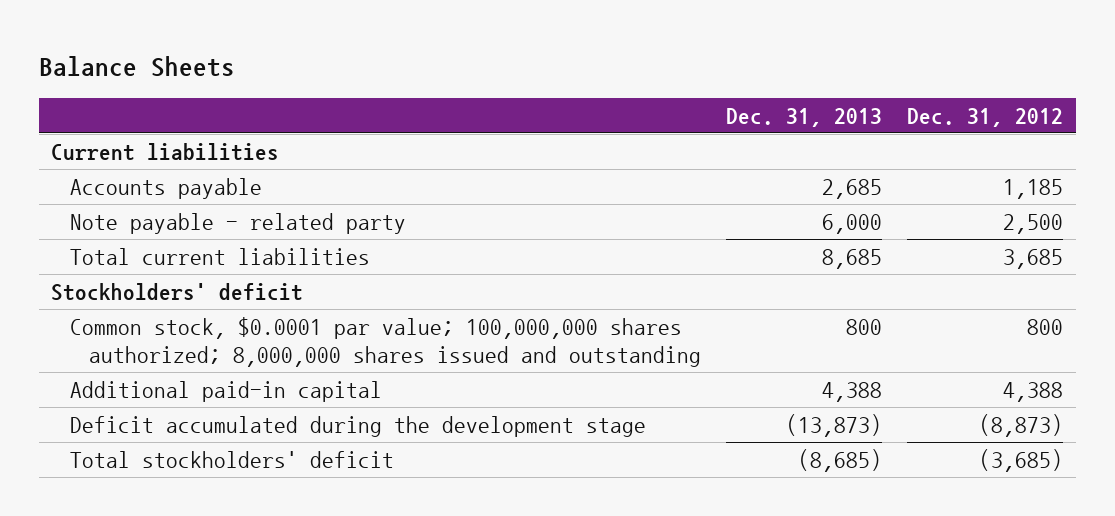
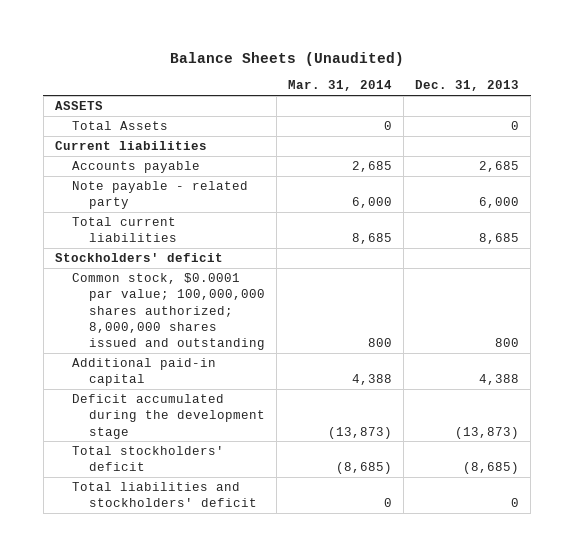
- Balance Sheets
+ Balance Sheets (Unaudited)
- | Dec. 31, 2013 | Dec. 31, 2012
+ | Mar. 31, 2014 | Dec. 31, 2013
+ ASSETS
+ Total Assets | 0 | 0
+ Total liabilities and stockholders' deficit | 0 | 0

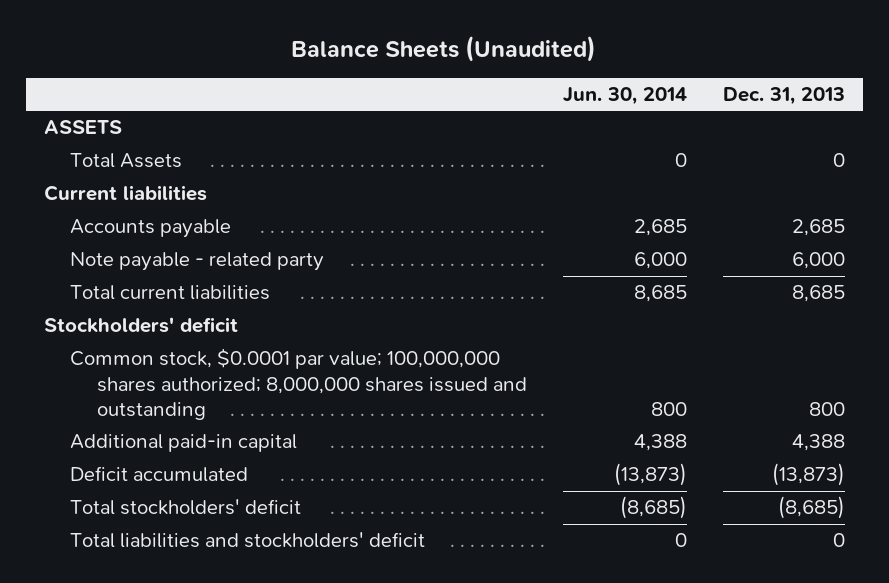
- | Mar. 31, 2014 | Dec. 31, 2013
+ | Jun. 30, 2014 | Dec. 31, 2013
- Deficit accumulated during the development stage | (13,873) | (13,873)
+ Deficit accumulated | (13,873) | (13,873)

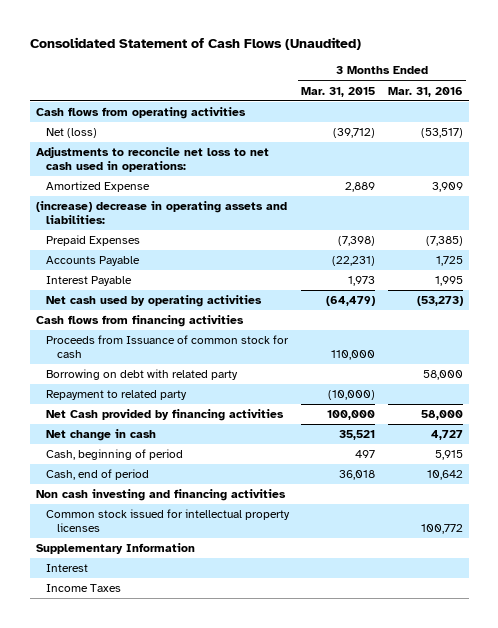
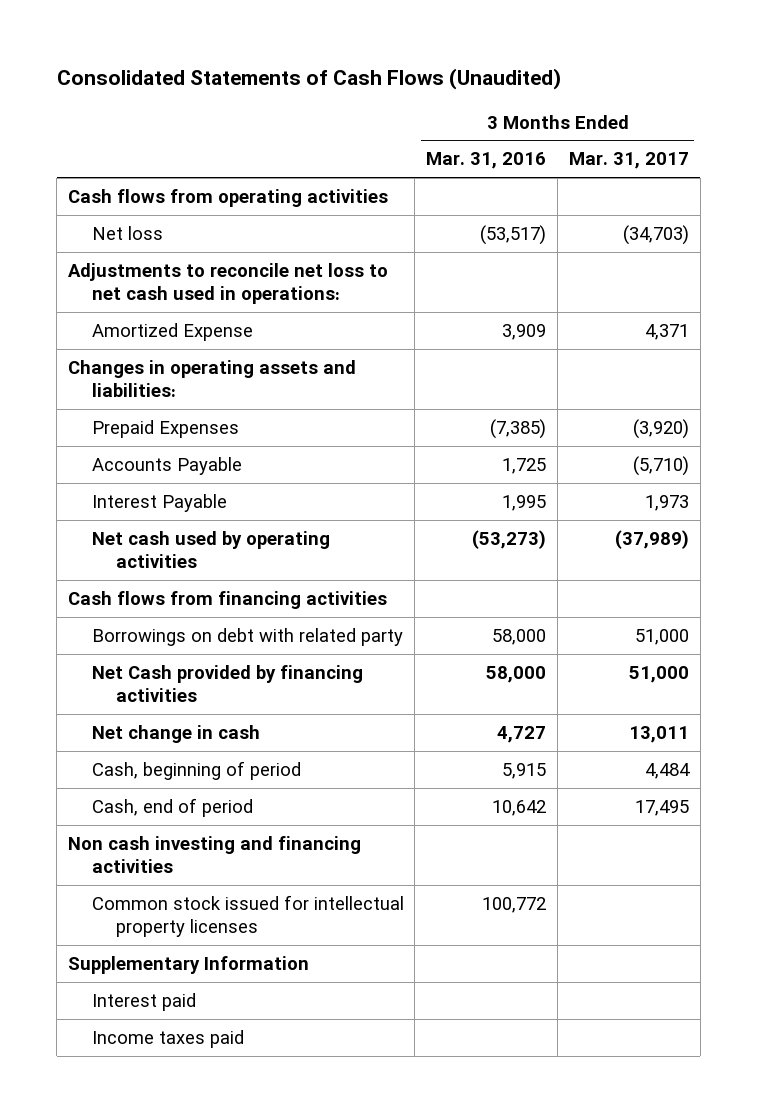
- Consolidated Statement of Cash Flows (Unaudited)
+ Consolidated Statements of Cash Flows (Unaudited)
- | 3 Months Ended Mar. 31, 2015 | 3 Months Ended Mar. 31, 2016
+ | 3 Months Ended Mar. 31, 2016 | 3 Months Ended Mar. 31, 2017
- Net (loss) | (39,712) | (53,517)
+ Net loss | (53,517) | (34,703)
- (increase) decrease in operating assets and liabilities:
+ Changes in operating assets and liabilities:
- Proceeds from Issuance of common stock for cash | 110,000 |
- Borrowing on debt with related party | | 58,000
- Repayment to related party | (10,000) |
+ Borrowings on debt with related party | 58,000 | 51,000
- Interest
- Income Taxes
+ Interest paid
+ Income taxes paid

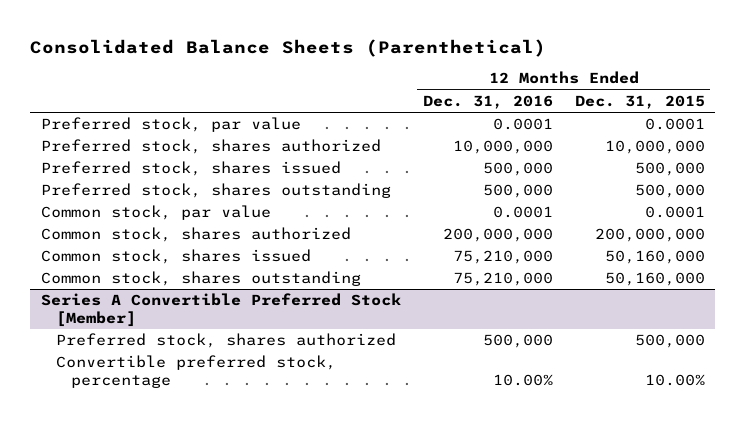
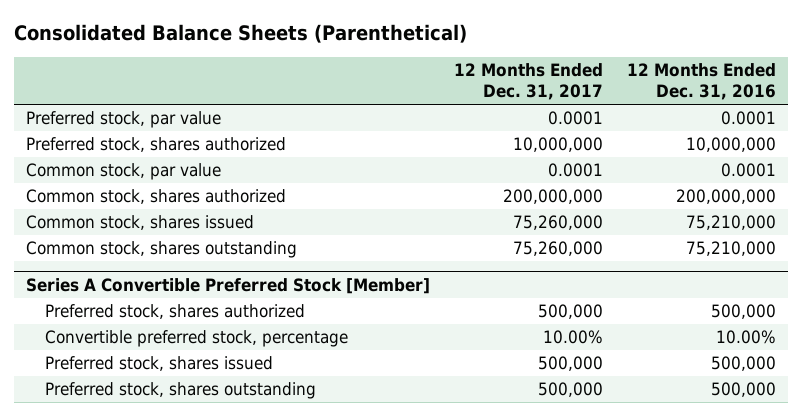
- | 12 Months Ended Dec. 31, 2016 | 12 Months Ended Dec. 31, 2015
+ | 12 Months Ended Dec. 31, 2017 | 12 Months Ended Dec. 31, 2016
- Preferred stock, shares issued | 500,000 | 500,000
- Preferred stock, shares outstanding | 500,000 | 500,000
@ Series A Convertible Preferred Stock [Member]
+ Preferred stock, shares issued | 500,000 | 500,000
+ Preferred stock, shares outstanding | 500,000 | 500,000

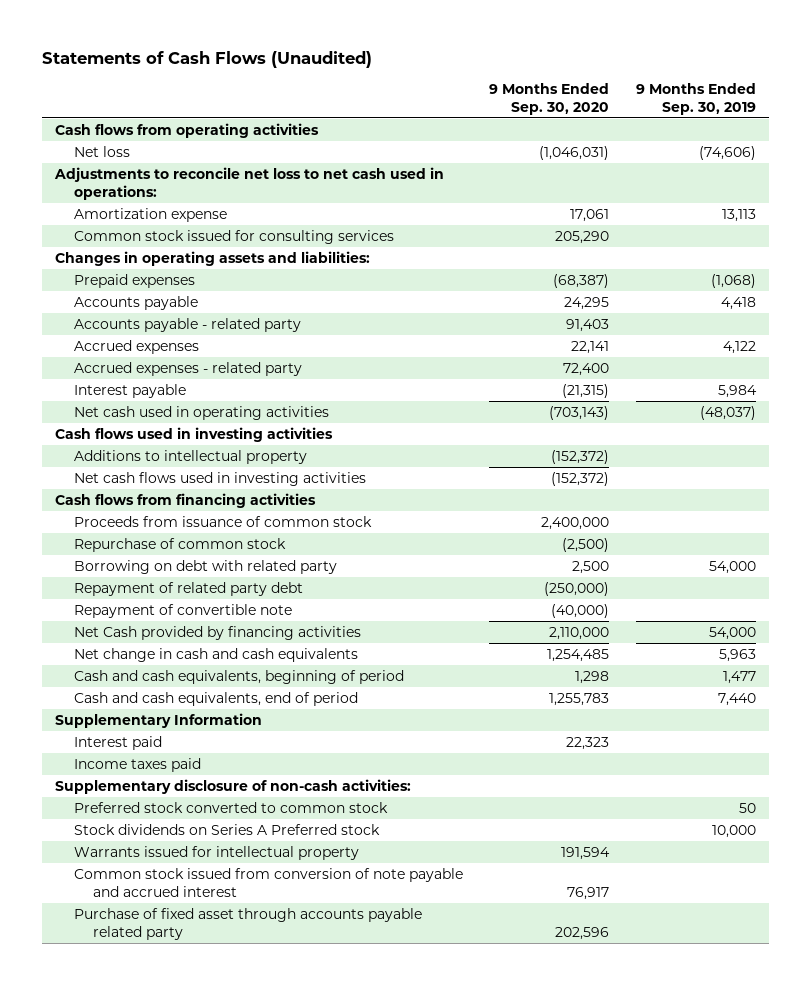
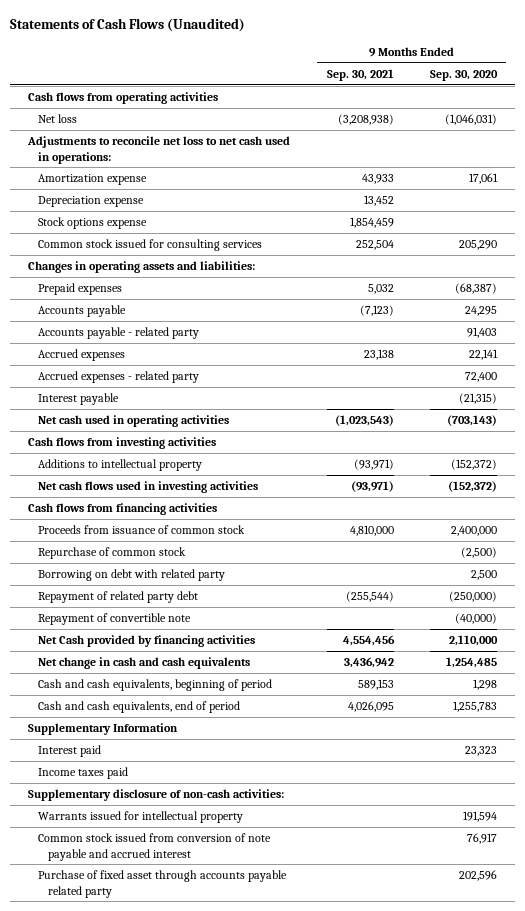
- | 9 Months Ended Sep. 30, 2020 | 9 Months Ended Sep. 30, 2019
+ | 9 Months Ended Sep. 30, 2021 | 9 Months Ended Sep. 30, 2020
+ Depreciation expense | 13,452 |
+ Stock options expense | 1,854,459 |
- Cash flows used in investing activities
+ Cash flows from investing activities
- Interest paid | 22,323 |
+ Interest paid | | 23,323
- Preferred stock converted to common stock | | 50
- Stock dividends on Series A Preferred stock | | 10,000

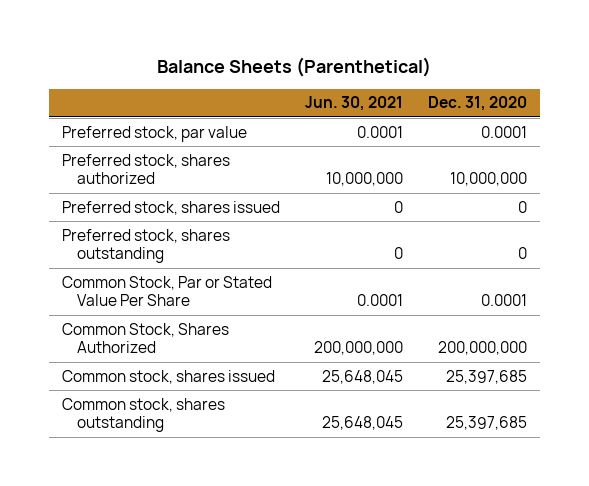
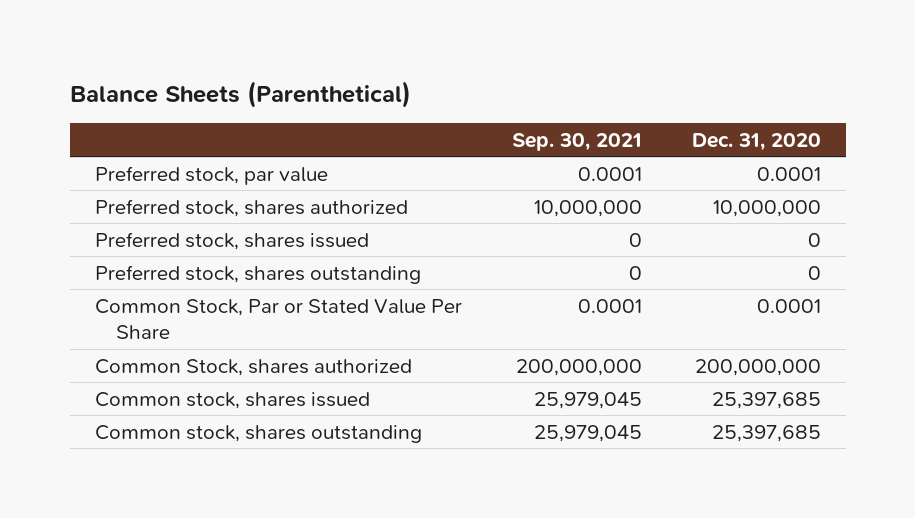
- | Jun. 30, 2021 | Dec. 31, 2020
+ | Sep. 30, 2021 | Dec. 31, 2020
- Common Stock, Shares Authorized | 200,000,000 | 200,000,000
+ Common Stock, shares authorized | 200,000,000 | 200,000,000

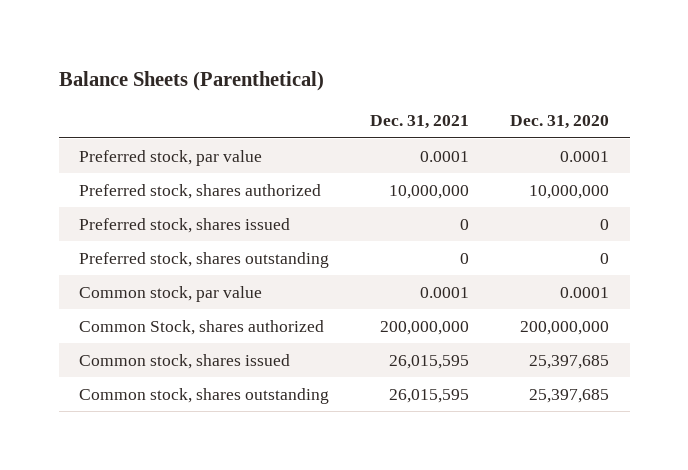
- | Sep. 30, 2021 | Dec. 31, 2020
+ | Dec. 31, 2021 | Dec. 31, 2020
- Common Stock, Par or Stated Value Per Share | 0.0001 | 0.0001
+ Common stock, par value | 0.0001 | 0.0001

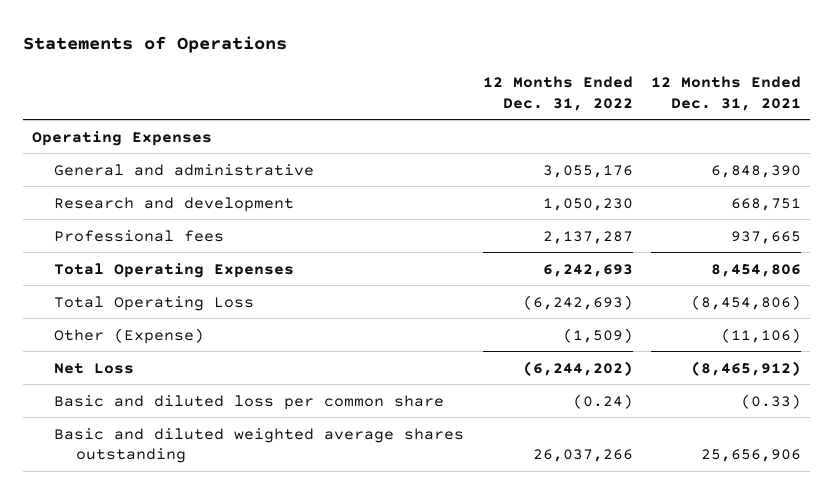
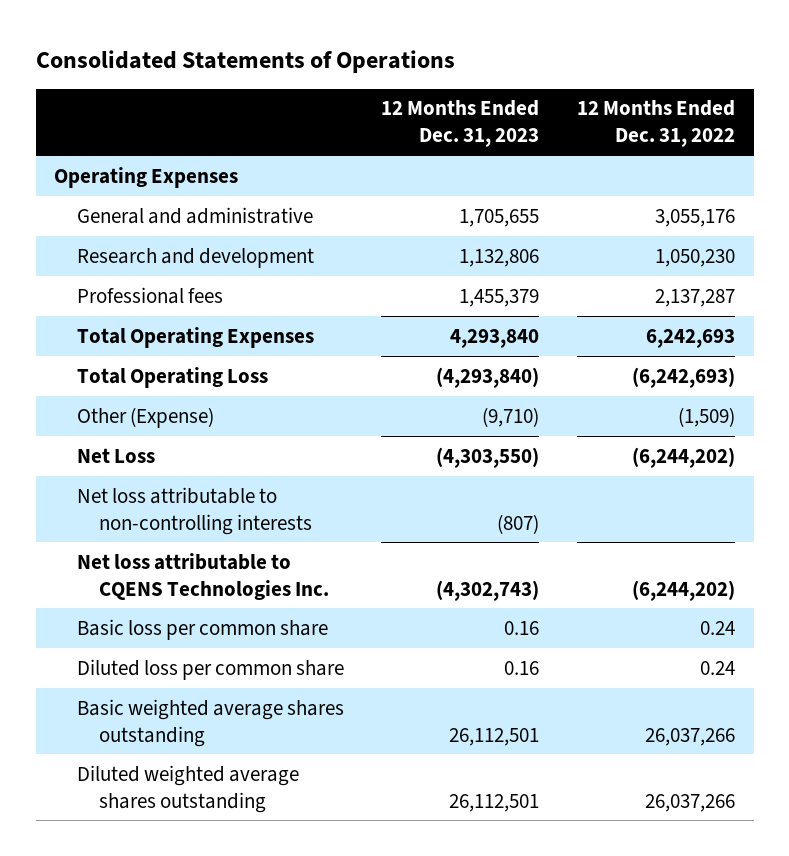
- Statements of Operations
+ Consolidated Statements of Operations
- | 12 Months Ended Dec. 31, 2022 | 12 Months Ended Dec. 31, 2021
+ | 12 Months Ended Dec. 31, 2023 | 12 Months Ended Dec. 31, 2022
- Basic and diluted loss per common share | (0.24) | (0.33)
- Basic and diluted weighted average shares outstanding | 26,037,266 | 25,656,906
+ Net loss attributable to non-controlling interests | (807) |
+ Net loss attributable to CQENS Technologies Inc. | (4,302,743) | (6,244,202)
+ Basic loss per common share | 0.16 | 0.24
+ Diluted loss per common share | 0.16 | 0.24
+ Basic weighted average shares outstanding | 26,112,501 | 26,037,266
+ Diluted weighted average shares outstanding | 26,112,501 | 26,037,266

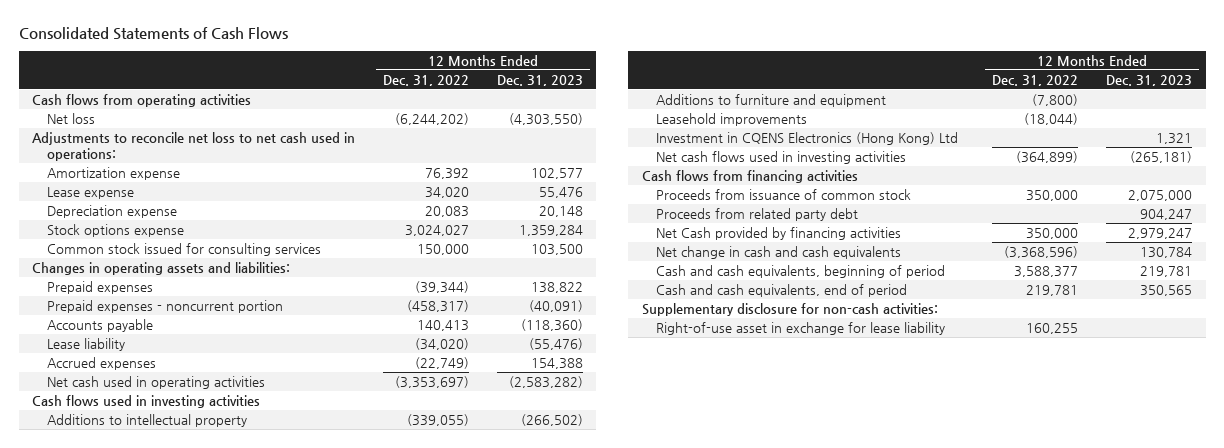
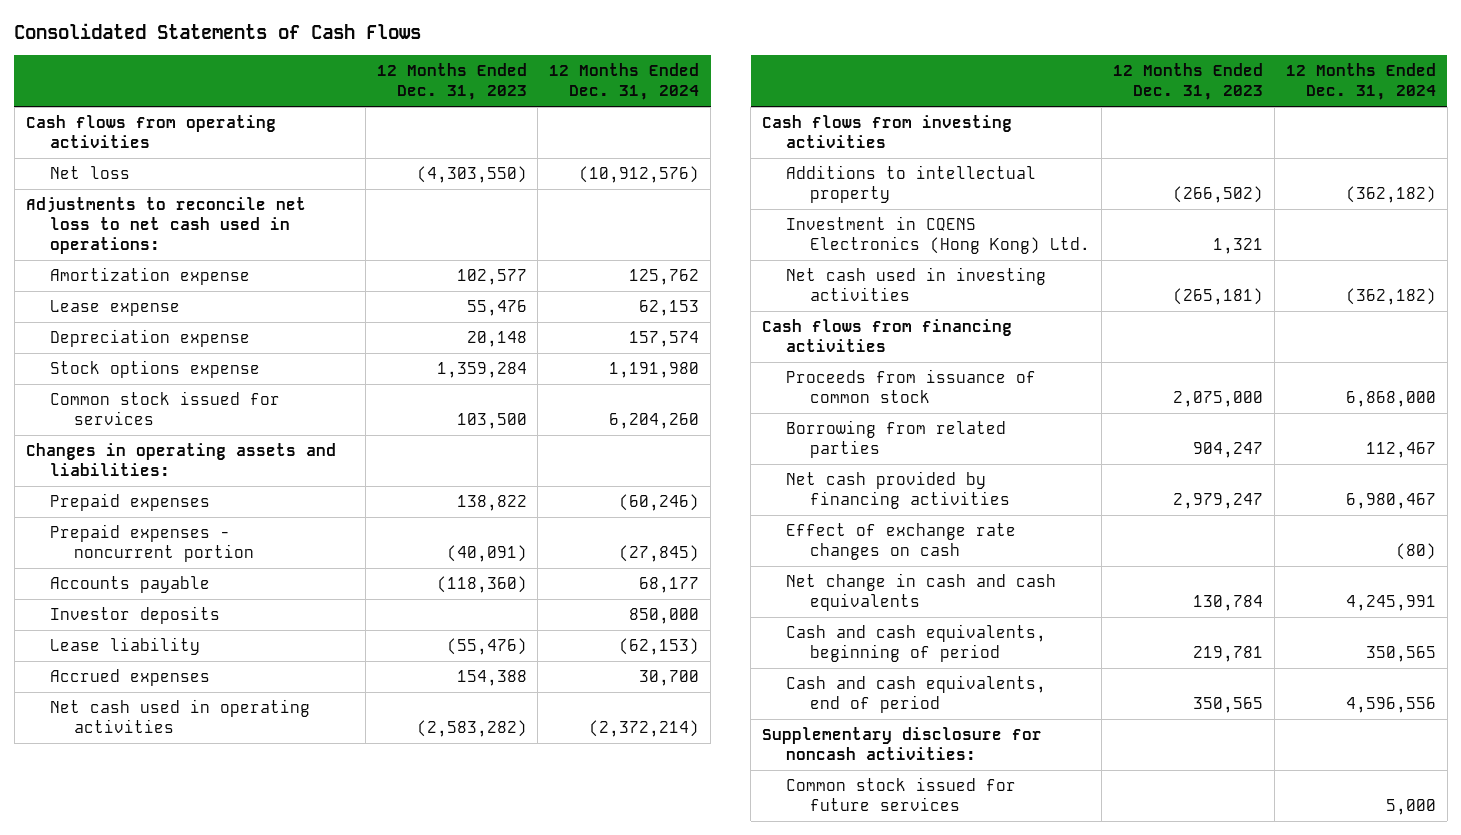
- | 12 Months Ended Dec. 31, 2022 | 12 Months Ended Dec. 31, 2023
+ | 12 Months Ended Dec. 31, 2023 | 12 Months Ended Dec. 31, 2024
- Common stock issued for consulting services | 150,000 | 103,500
+ Common stock issued for services | 103,500 | 6,204,260
+ Investor deposits | | 850,000
- Cash flows used in investing activities
+ Cash flows from investing activities
- Additions to furniture and equipment | (7,800) |
- Leasehold improvements | (18,044) |
- Investment in CQENS Electronics (Hong Kong) Ltd | | 1,321
- Net cash flows used in investing activities | (364,899) | (265,181)
+ Investment in CQENS Electronics (Hong Kong) Ltd. | 1,321 |
+ Net cash used in investing activities | (265,181) | (362,182)
- Proceeds from related party debt | | 904,247
- Net Cash provided by financing activities | 350,000 | 2,979,247
+ Borrowing from related parties | 904,247 | 112,467
+ Net cash provided by financing activities | 2,979,247 | 6,980,467
+ Effect of exchange rate changes on cash | | (80)
- Supplementary disclosure for non-cash activities:
- Right-of-use asset in exchange for lease liability | 160,255 |
+ Supplementary disclosure for noncash activities:
+ Common stock issued for future services | | 5,000

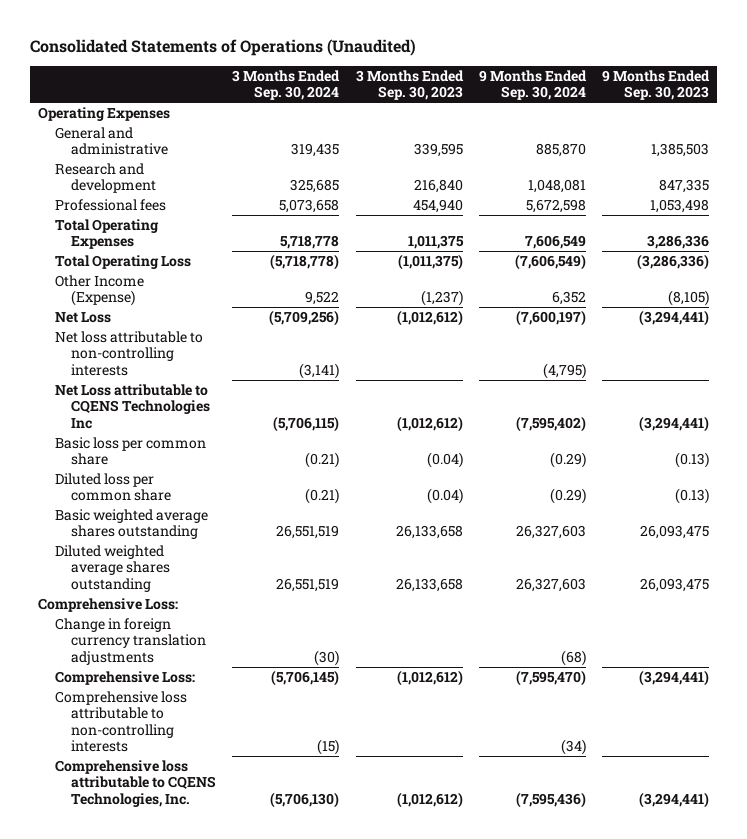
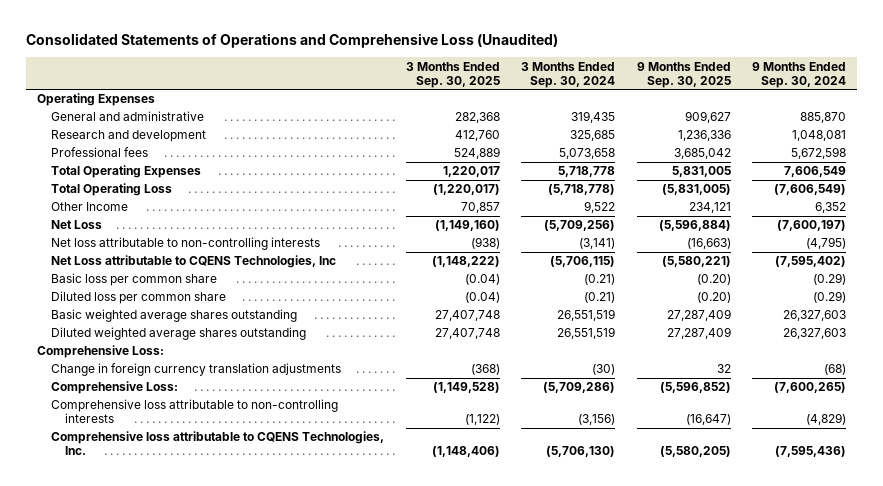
- Consolidated Statements of Operations (Unaudited)
+ Consolidated Statements of Operations and Comprehensive Loss (Unaudited)
- | 3 Months Ended Sep. 30, 2024 | 3 Months Ended Sep. 30, 2023 | 9 Months Ended Sep. 30, 2024 | 9 Months Ended Sep. 30, 2023
+ | 3 Months Ended Sep. 30, 2025 | 3 Months Ended Sep. 30, 2024 | 9 Months Ended Sep. 30, 2025 | 9 Months Ended Sep. 30, 2024
- Other Income (Expense) | 9,522 | (1,237) | 6,352 | (8,105)
+ Other Income | 70,857 | 9,522 | 234,121 | 6,352
- Net Loss attributable to CQENS Technologies Inc | (5,706,115) | (1,012,612) | (7,595,402) | (3,294,441)
+ Net Loss attributable to CQENS Technologies, Inc | (1,148,222) | (5,706,115) | (5,580,221) | (7,595,402)
- Comprehensive Loss: | (5,706,145) | (1,012,612) | (7,595,470) | (3,294,441)
- Comprehensive loss attributable to non-controlling interests | (15) | | (34) |
+ Comprehensive Loss: | (1,149,528) | (5,709,286) | (5,596,852) | (7,600,265)
+ Comprehensive loss attributable to non-controlling interests | (1,122) | (3,156) | (16,647) | (4,829)

